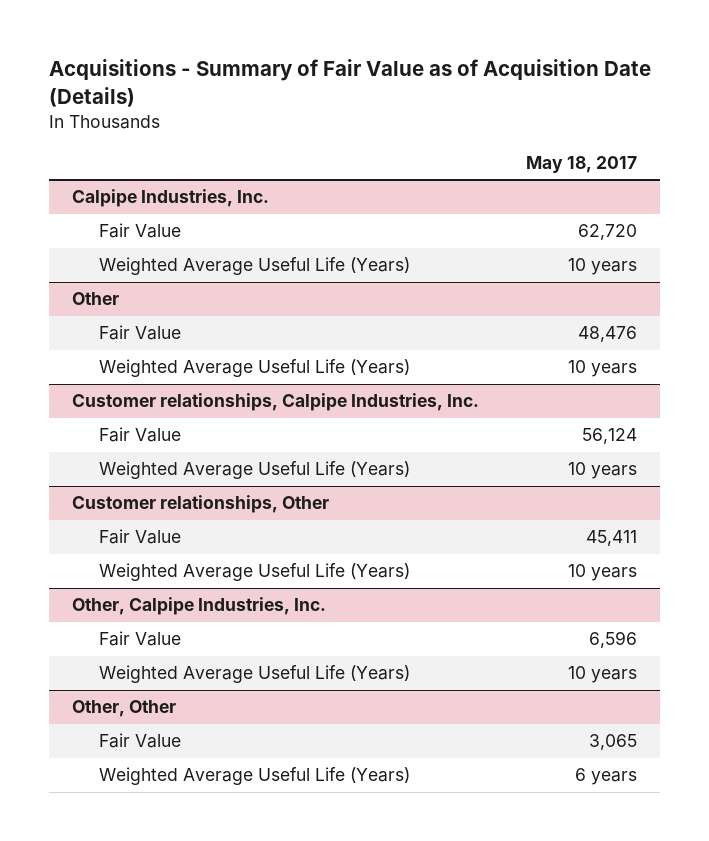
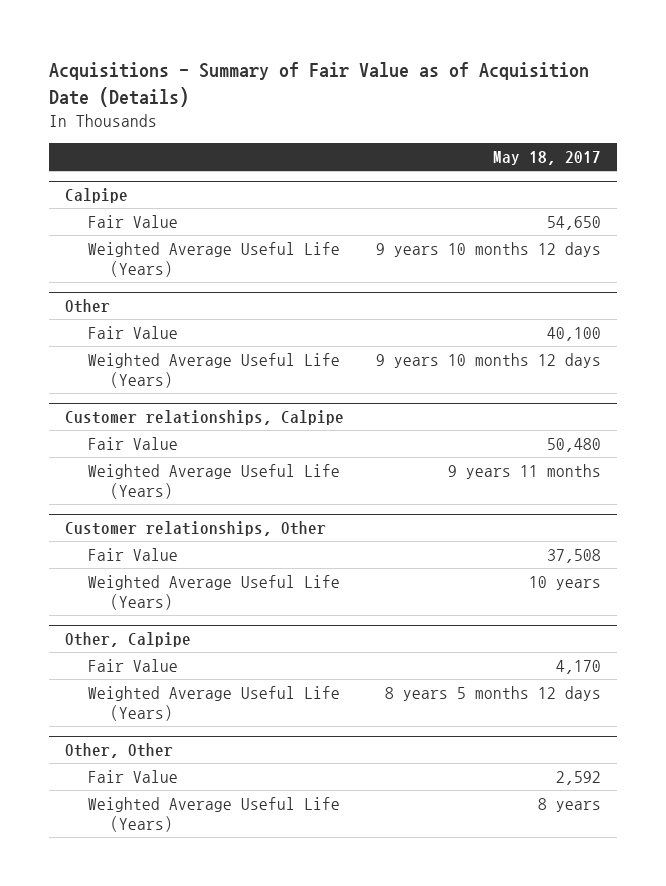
- Calpipe Industries, Inc.
- Fair Value | 62,720
- Weighted Average Useful Life (Years) | 10 years
+ Calpipe
+ Fair Value | 54,650
+ Weighted Average Useful Life (Years) | 9 years 10 months 12 days
@ Other
- Fair Value | 48,476
- Weighted Average Useful Life (Years) | 10 years
- Customer relationships, Calpipe Industries, Inc.
- Fair Value | 56,124
- Weighted Average Useful Life (Years) | 10 years
@ Other
+ Fair Value | 40,100
+ Weighted Average Useful Life (Years) | 9 years 10 months 12 days
+ Customer relationships, Calpipe
+ Fair Value | 50,480
+ Weighted Average Useful Life (Years) | 9 years 11 months
@ Customer relationships, Other
- Fair Value | 45,411
- Weighted Average Useful Life (Years) | 10 years
- Other, Calpipe Industries, Inc.
- Fair Value | 6,596
@ Customer relationships, Other
+ Fair Value | 37,508
+ Other, Calpipe
+ Fair Value | 4,170
+ Weighted Average Useful Life (Years) | 8 years 5 months 12 days
@ Other, Other
- Fair Value | 3,065
- Weighted Average Useful Life (Years) | 6 years
+ Fair Value | 2,592
+ Weighted Average Useful Life (Years) | 8 years

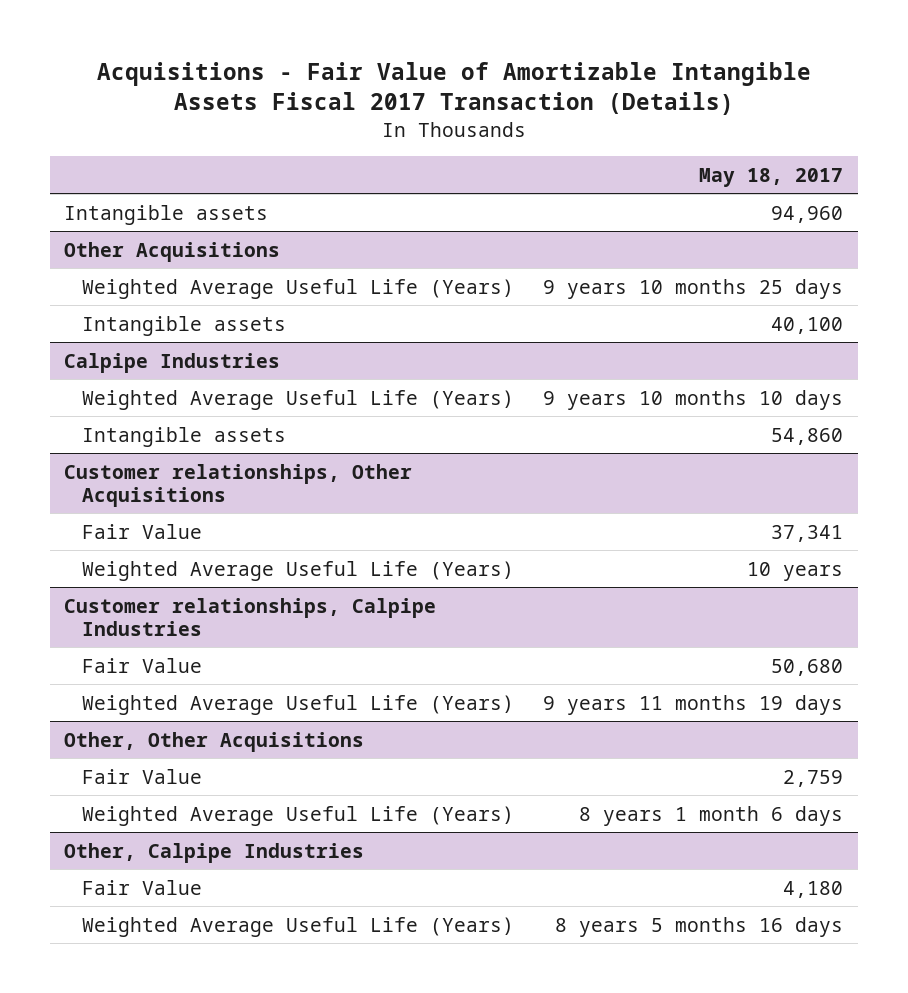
- Acquisitions - Summary of Fair Value as of Acquisition Date (Details)
+ Acquisitions - Fair Value of Amortizable Intangible Assets Fiscal 2017 Transaction (Details)
- Calpipe
- Fair Value | 54,650
- Weighted Average Useful Life (Years) | 9 years 10 months 12 days
- Other
- Fair Value | 40,100
- Weighted Average Useful Life (Years) | 9 years 10 months 12 days
- Customer relationships, Calpipe
- Fair Value | 50,480
- Weighted Average Useful Life (Years) | 9 years 11 months
- Customer relationships, Other
- Fair Value | 37,508
+ Intangible assets | 94,960
+ Other Acquisitions
+ Weighted Average Useful Life (Years) | 9 years 10 months 25 days
+ Intangible assets | 40,100
+ Calpipe Industries
+ Weighted Average Useful Life (Years) | 9 years 10 months 10 days
+ Intangible assets | 54,860
+ Customer relationships, Other Acquisitions
+ Fair Value | 37,341
- Other, Calpipe
- Fair Value | 4,170
- Weighted Average Useful Life (Years) | 8 years 5 months 12 days
- Other, Other
- Fair Value | 2,592
- Weighted Average Useful Life (Years) | 8 years
+ Customer relationships, Calpipe Industries
+ Fair Value | 50,680
+ Weighted Average Useful Life (Years) | 9 years 11 months 19 days
+ Other, Other Acquisitions
+ Fair Value | 2,759
+ Weighted Average Useful Life (Years) | 8 years 1 month 6 days
+ Other, Calpipe Industries
+ Fair Value | 4,180
+ Weighted Average Useful Life (Years) | 8 years 5 months 16 days

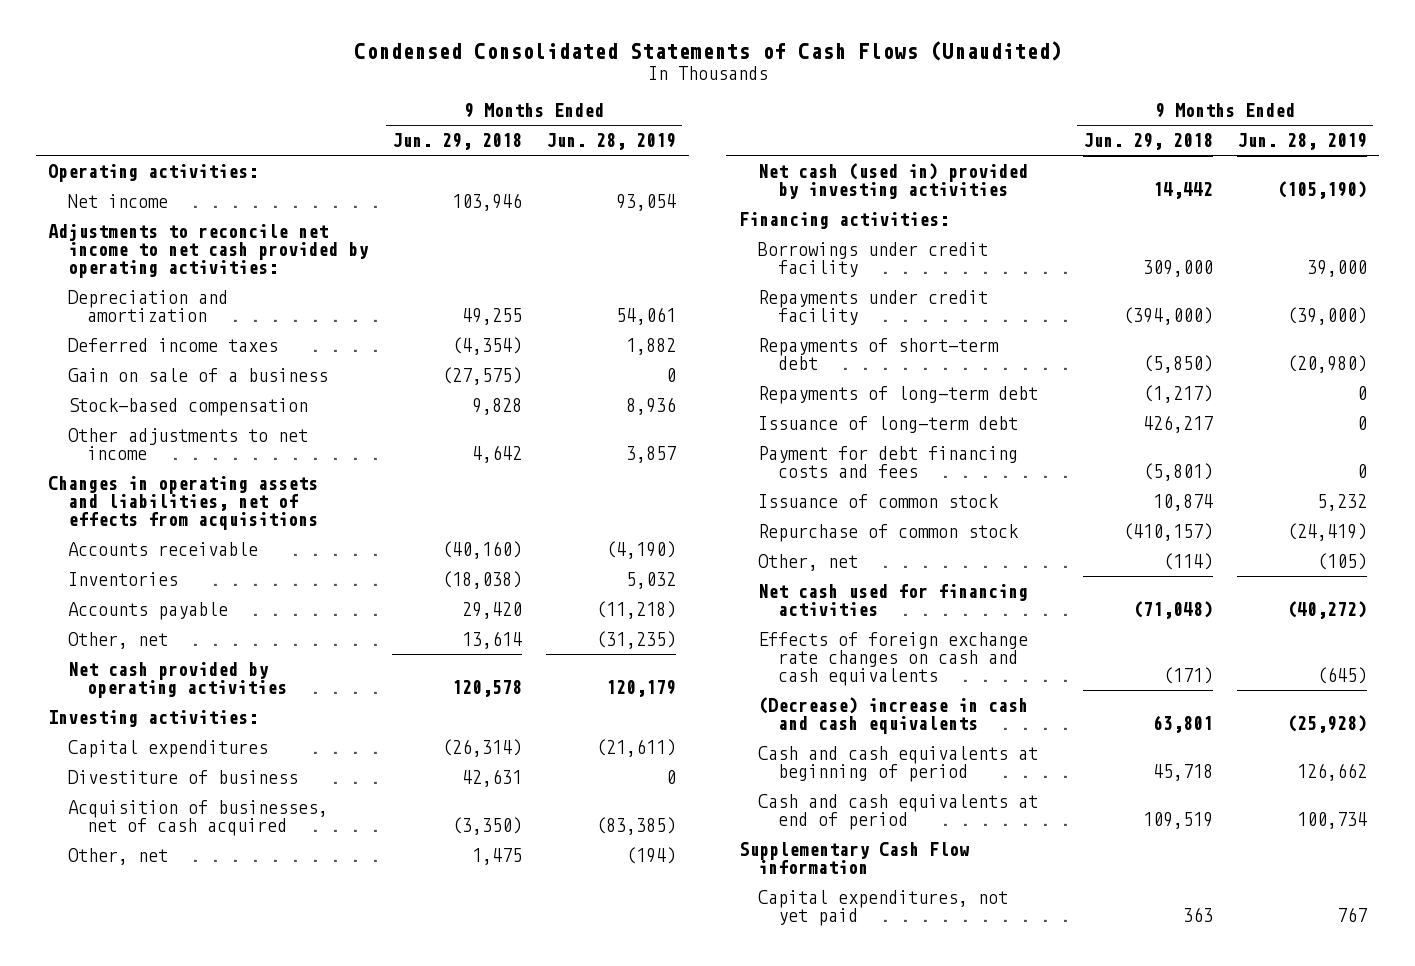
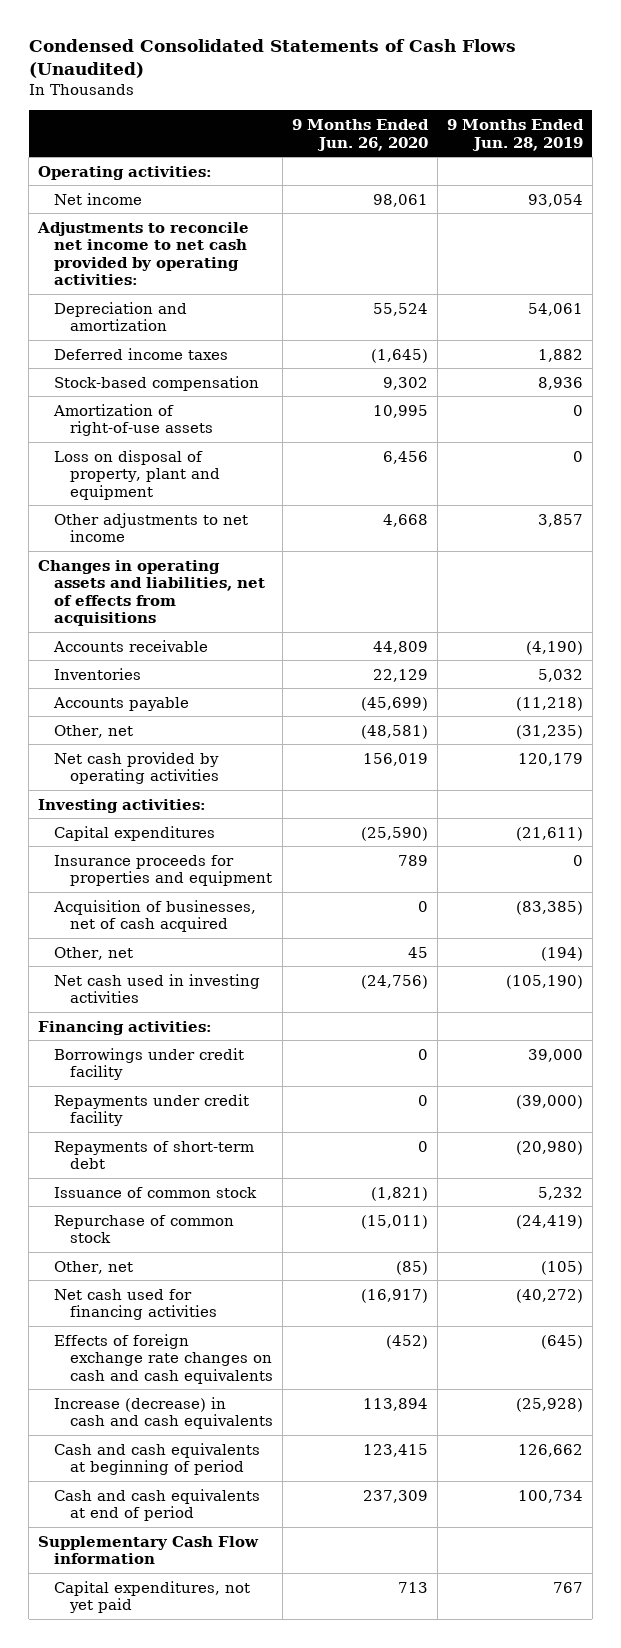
- | 9 Months Ended Jun. 29, 2018 | 9 Months Ended Jun. 28, 2019
+ | 9 Months Ended Jun. 26, 2020 | 9 Months Ended Jun. 28, 2019
- Gain on sale of a business | (27,575) | 0
+ Amortization of right-of-use assets | 10,995 | 0
+ Loss on disposal of property, plant and equipment | 6,456 | 0
- Divestiture of business | 42,631 | 0
+ Insurance proceeds for properties and equipment | 789 | 0
- Net cash (used in) provided by investing activities | 14,442 | (105,190)
+ Net cash used in investing activities | (24,756) | (105,190)
- Repayments of long-term debt | (1,217) | 0
- Issuance of long-term debt | 426,217 | 0
- Payment for debt financing costs and fees | (5,801) | 0
- (Decrease) increase in cash and cash equivalents | 63,801 | (25,928)
+ Increase (decrease) in cash and cash equivalents | 113,894 | (25,928)

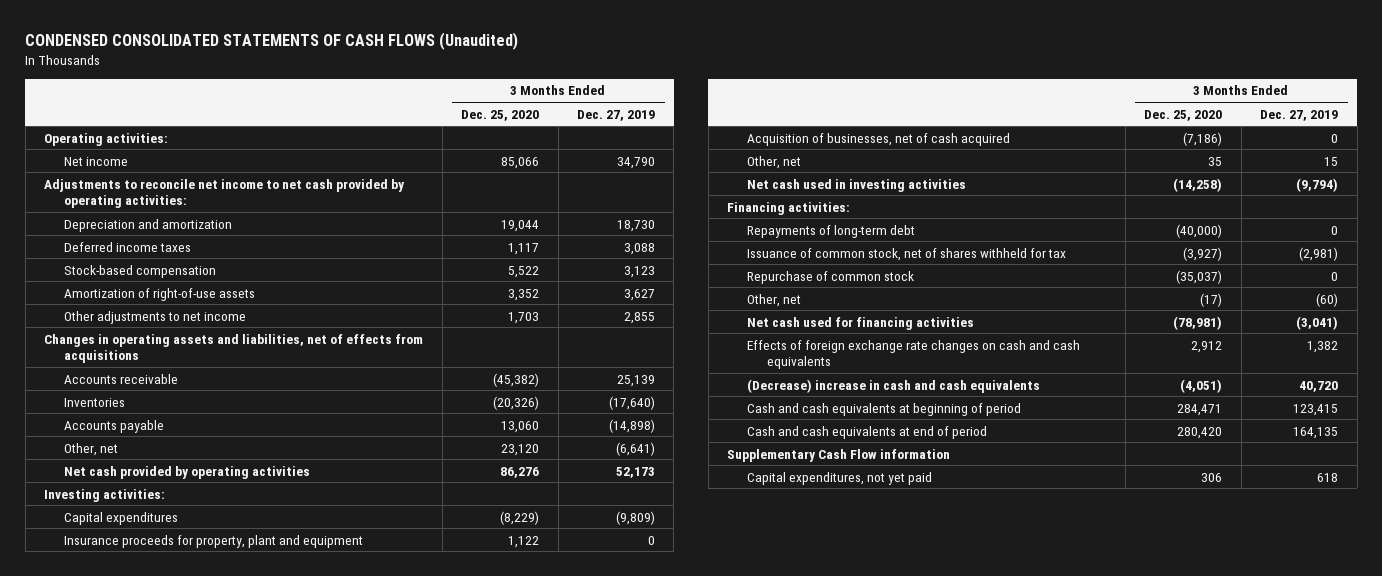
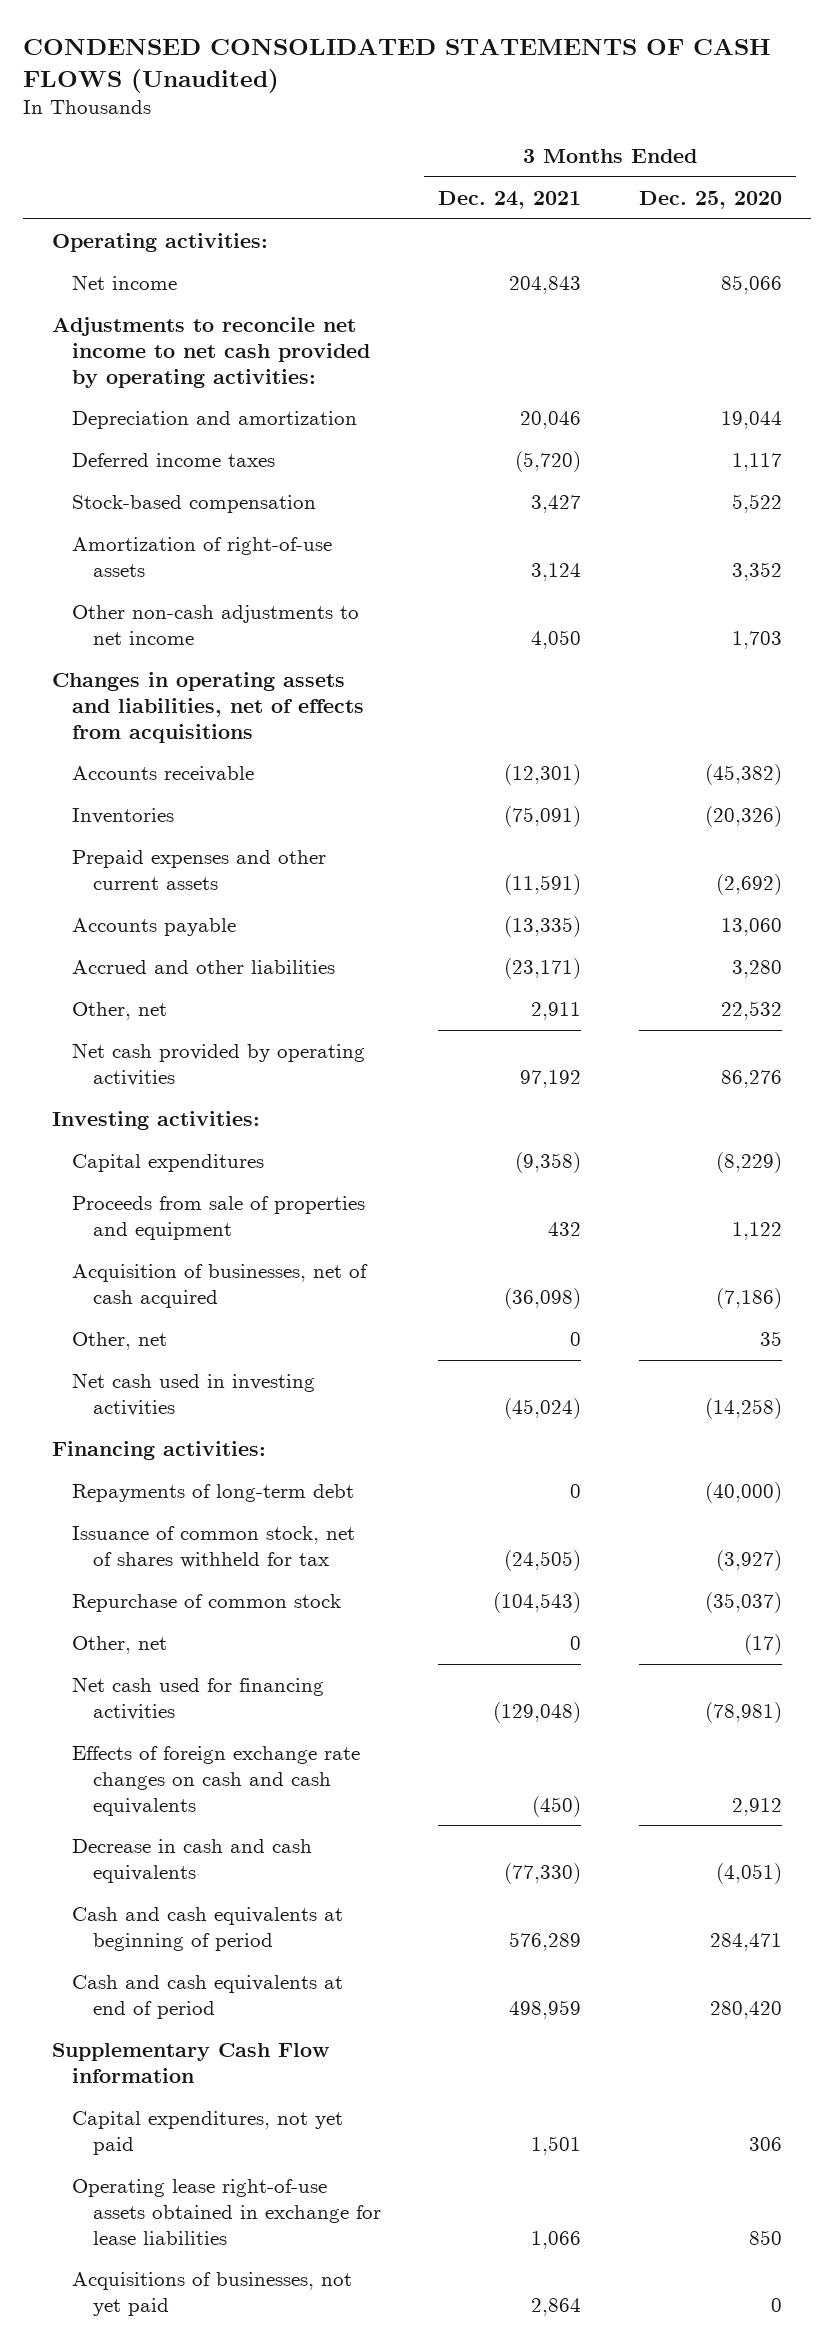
- | 3 Months Ended Dec. 25, 2020 | 3 Months Ended Dec. 27, 2019
+ | 3 Months Ended Dec. 24, 2021 | 3 Months Ended Dec. 25, 2020
- Other adjustments to net income | 1,703 | 2,855
+ Other non-cash adjustments to net income | 4,050 | 1,703
+ Prepaid expenses and other current assets | (11,591) | (2,692)
- Other, net | 23,120 | (6,641)
+ Accrued and other liabilities | (23,171) | 3,280
+ Other, net | 2,911 | 22,532
- Insurance proceeds for property, plant and equipment | 1,122 | 0
+ Proceeds from sale of properties and equipment | 432 | 1,122
- (Decrease) increase in cash and cash equivalents | (4,051) | 40,720
+ Decrease in cash and cash equivalents | (77,330) | (4,051)
+ Operating lease right-of-use assets obtained in exchange for lease liabilities | 1,066 | 850
+ Acquisitions of businesses, not yet paid | 2,864 | 0

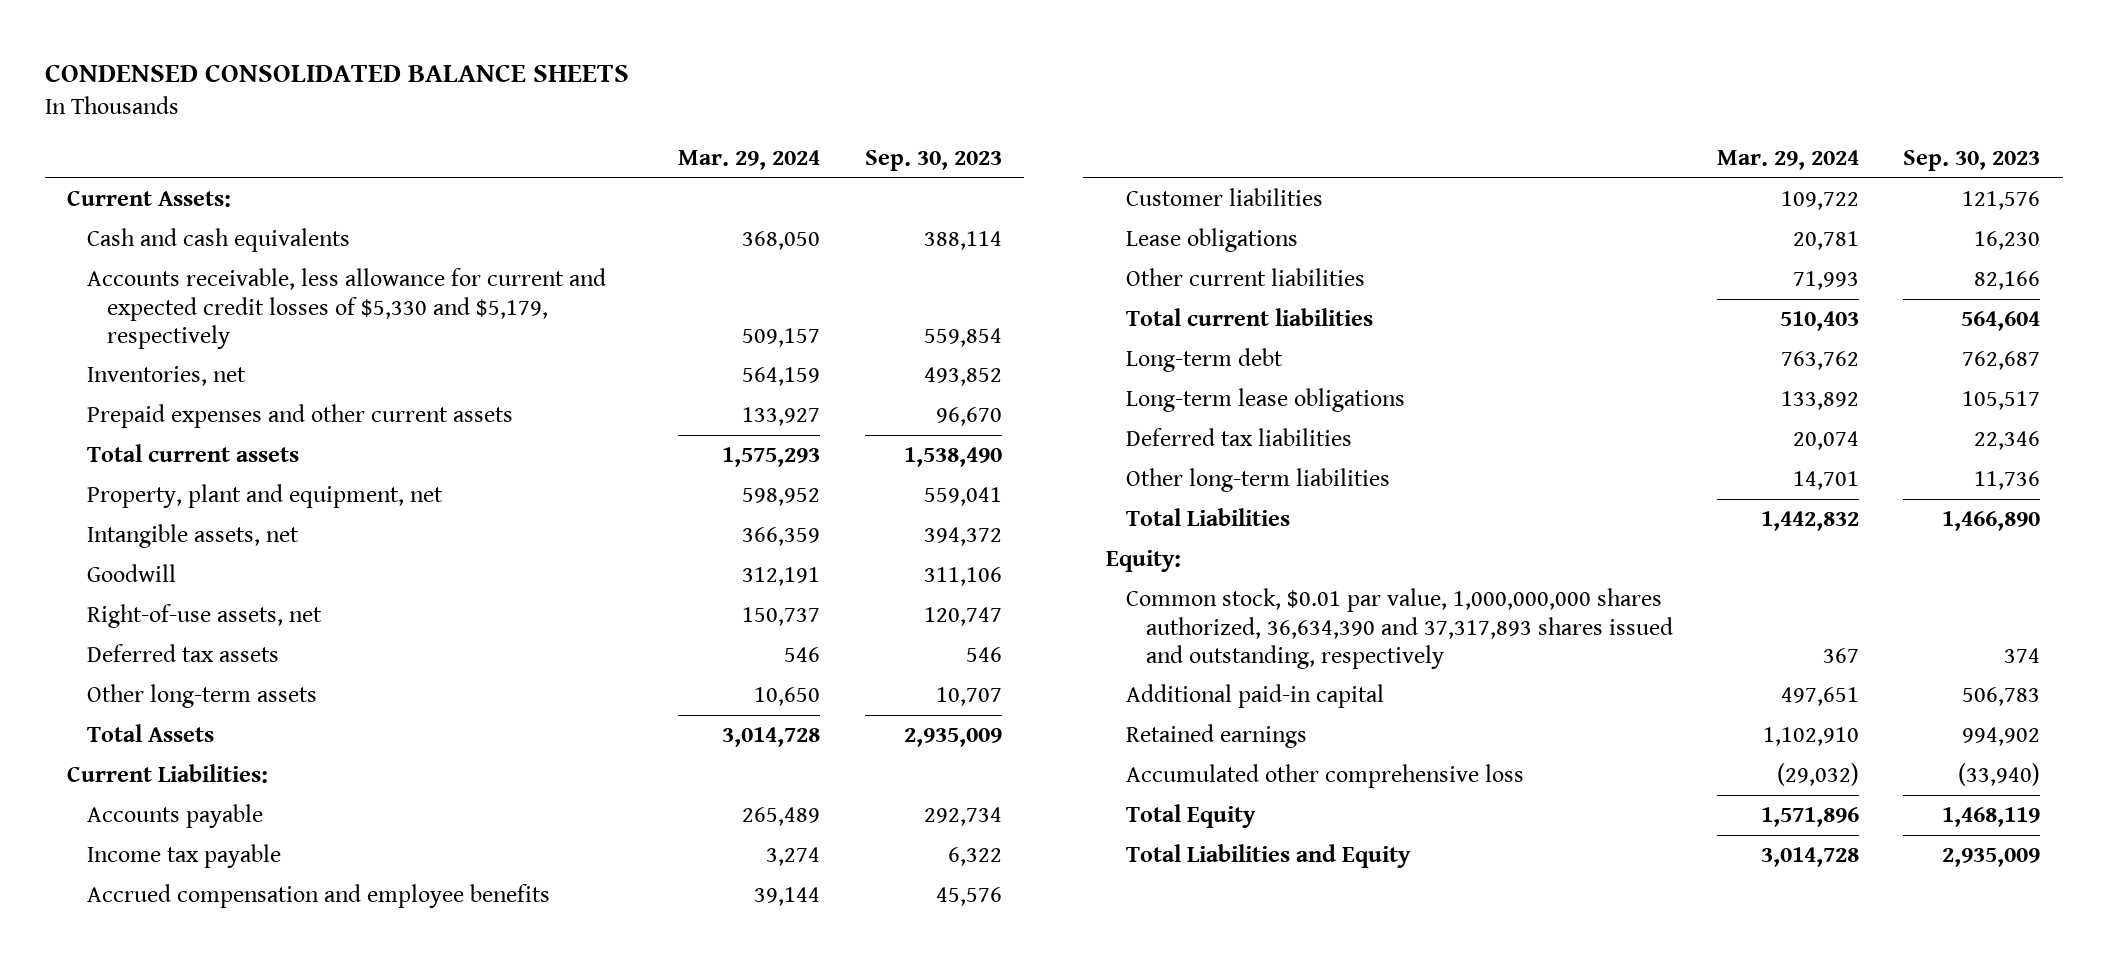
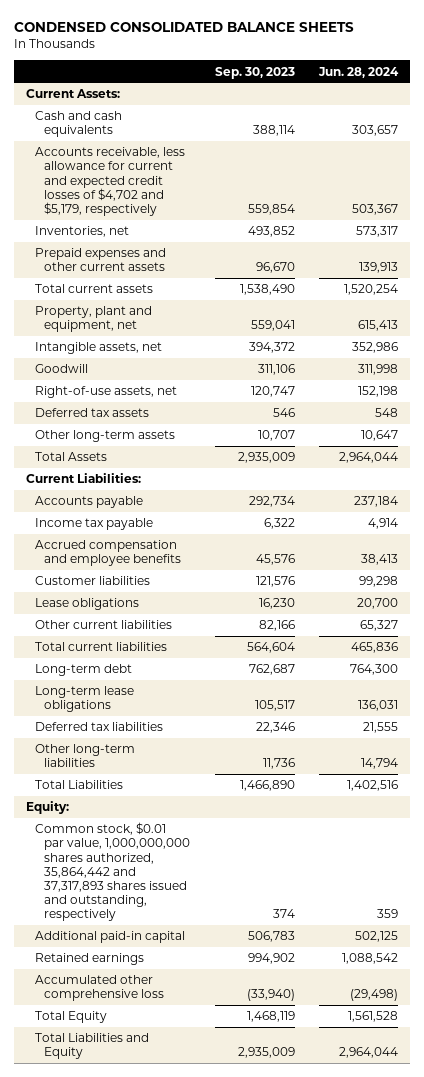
- | Mar. 29, 2024 | Sep. 30, 2023
+ | Sep. 30, 2023 | Jun. 28, 2024
- Accounts receivable, less allowance for current and expected credit losses of $5,330 and $5,179, respectively | 509,157 | 559,854
+ Accounts receivable, less allowance for current and expected credit losses of $4,702 and $5,179, respectively | 559,854 | 503,367
- Common stock, $0.01 par value, 1,000,000,000 shares authorized, 36,634,390 and 37,317,893 shares issued and outstanding, respectively | 367 | 374
+ Common stock, $0.01 par value, 1,000,000,000 shares authorized, 35,864,442 and 37,317,893 shares issued and outstanding, respectively | 374 | 359

